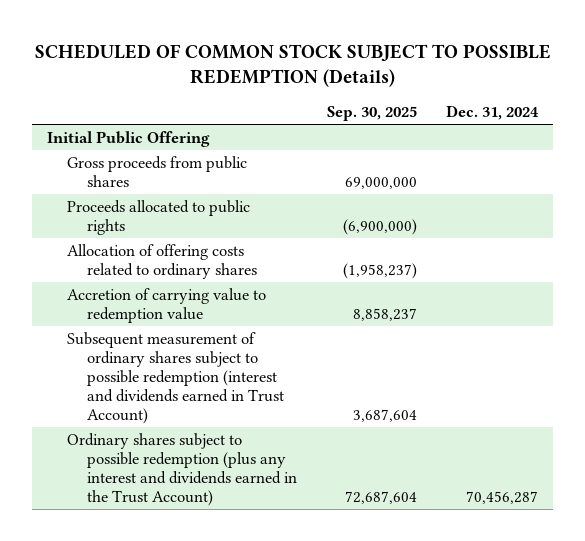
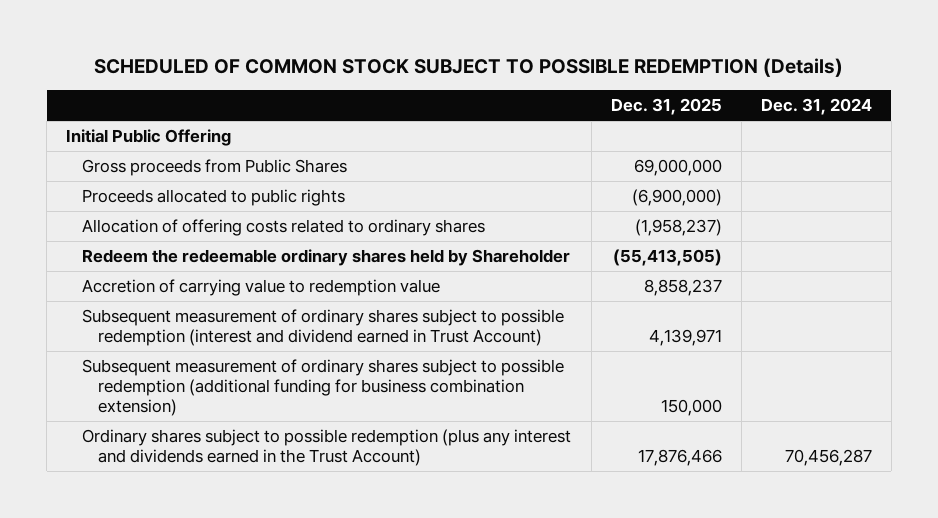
- | Sep. 30, 2025 | Dec. 31, 2024
+ | Dec. 31, 2025 | Dec. 31, 2024
- Gross proceeds from public shares | 69,000,000 |
+ Gross proceeds from Public Shares | 69,000,000 |
+ Redeem the redeemable ordinary shares held by Shareholder | (55,413,505) |
- Subsequent measurement of ordinary shares subject to possible redemption (interest and dividends earned in Trust Account) | 3,687,604 |
+ Subsequent measurement of ordinary shares subject to possible redemption (interest and dividend earned in Trust Account) | 4,139,971 |
+ Subsequent measurement of ordinary shares subject to possible redemption (additional funding for business combination extension) | 150,000 |

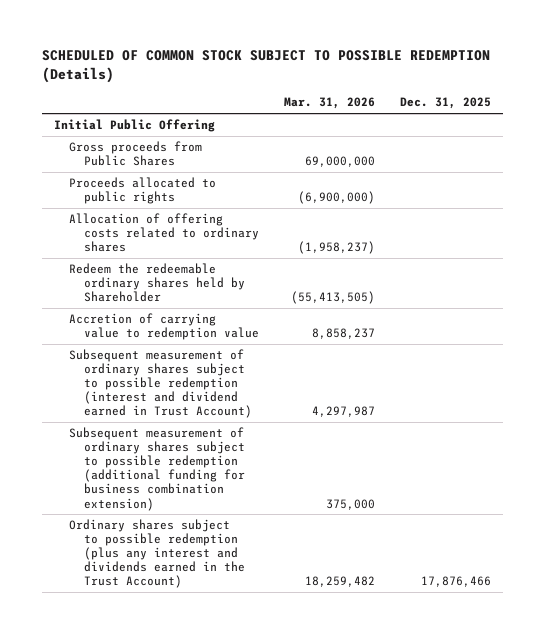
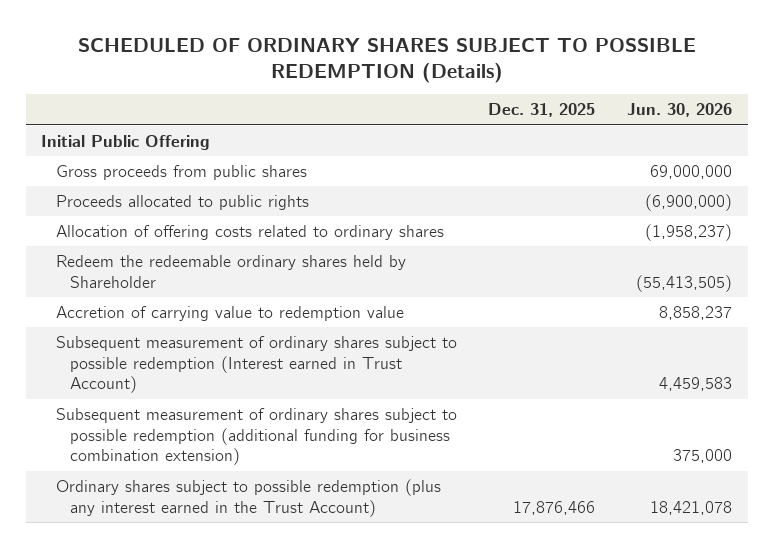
- SCHEDULED OF COMMON STOCK SUBJECT TO POSSIBLE REDEMPTION (Details)
+ SCHEDULED OF ORDINARY SHARES SUBJECT TO POSSIBLE REDEMPTION (Details)
- | Mar. 31, 2026 | Dec. 31, 2025
+ | Dec. 31, 2025 | Jun. 30, 2026
- Gross proceeds from Public Shares | 69,000,000 |
+ Gross proceeds from public shares | | 69,000,000
- Subsequent measurement of ordinary shares subject to possible redemption (interest and dividend earned in Trust Account) | 4,297,987 |
+ Subsequent measurement of ordinary shares subject to possible redemption (Interest earned in Trust Account) | | 4,459,583
- Ordinary shares subject to possible redemption (plus any interest and dividends earned in the Trust Account) | 18,259,482 | 17,876,466
+ Ordinary shares subject to possible redemption (plus any interest earned in the Trust Account) | 17,876,466 | 18,421,078

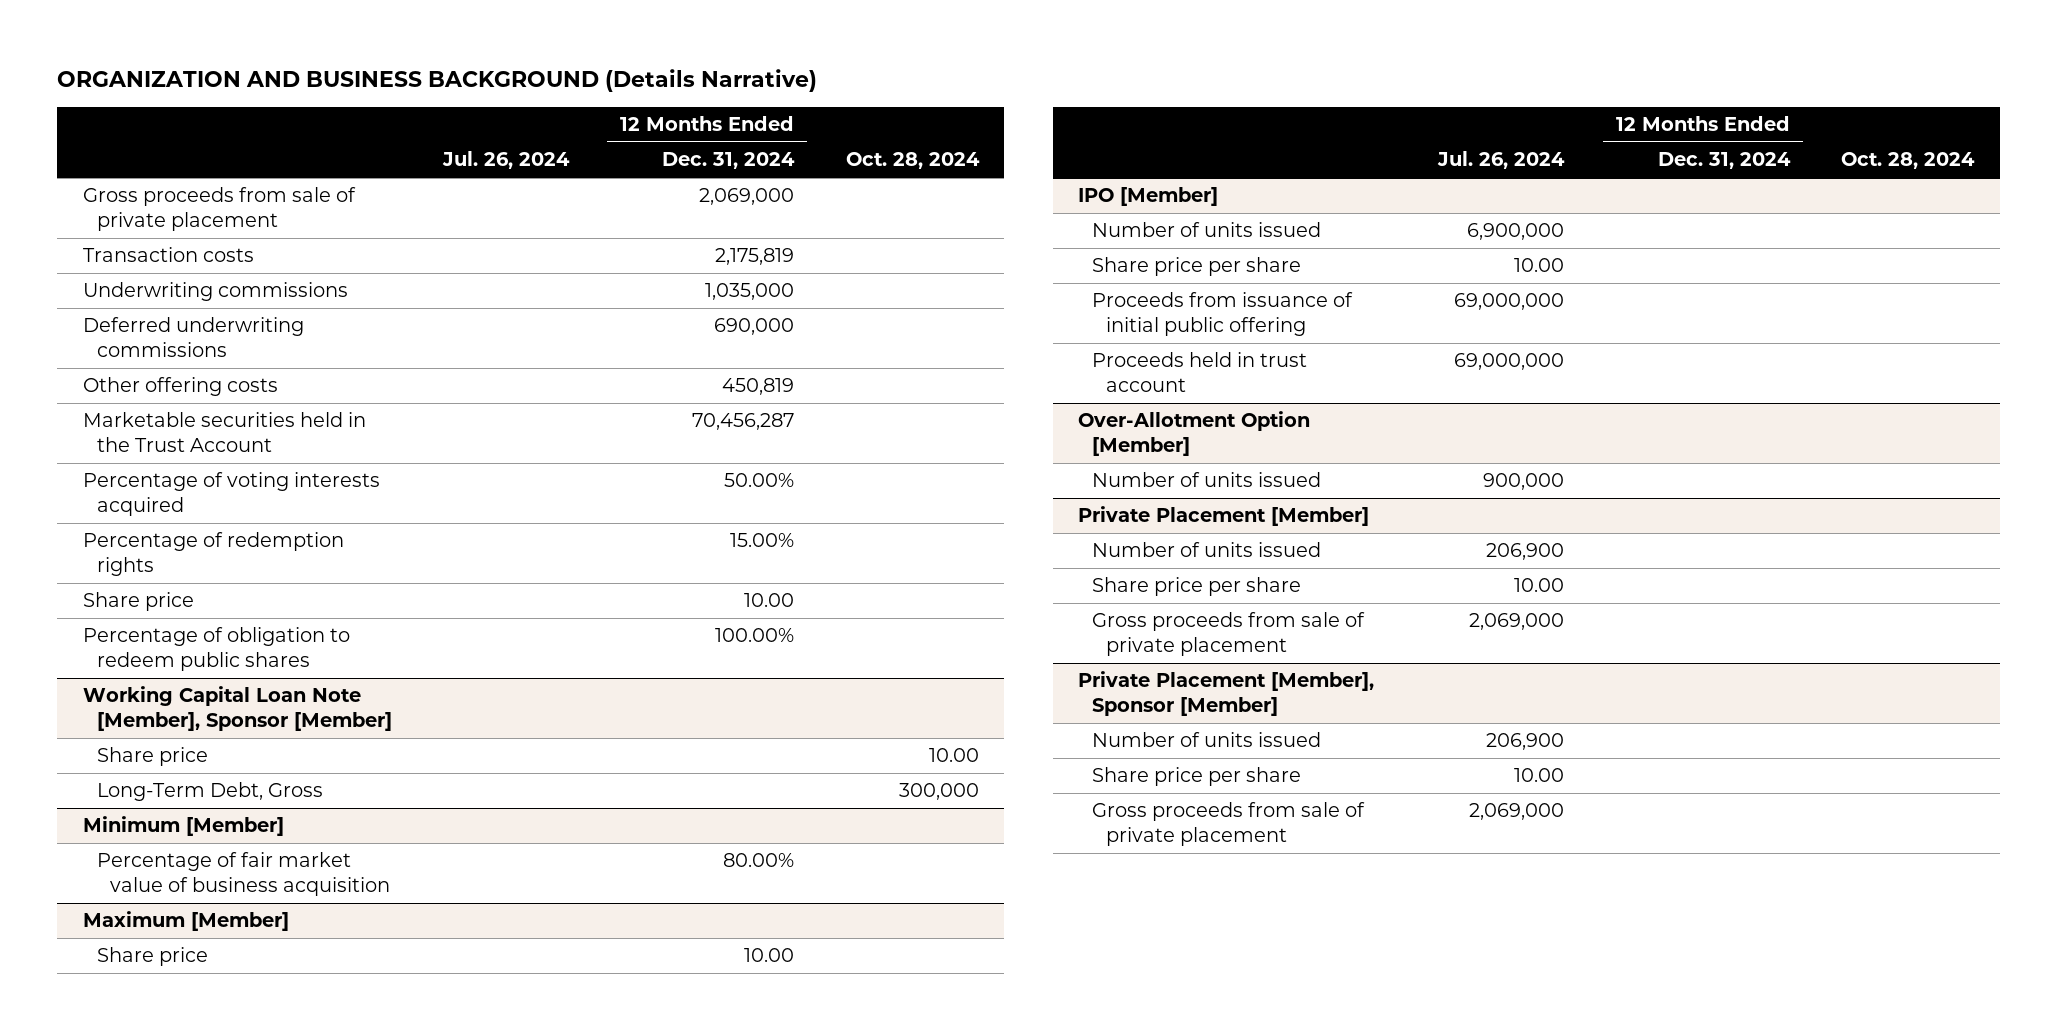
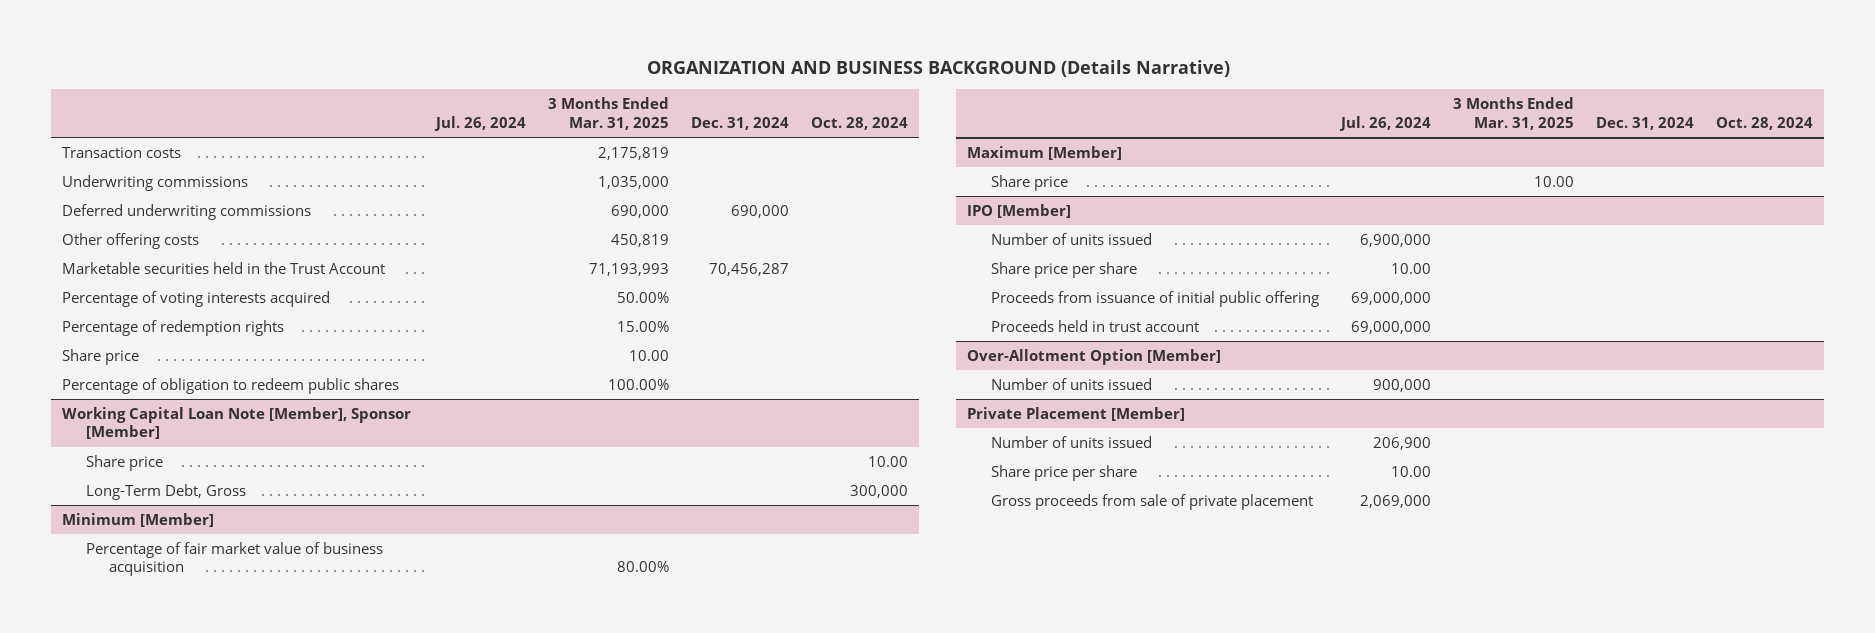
- | Jul. 26, 2024 | 12 Months Ended Dec. 31, 2024 | Oct. 28, 2024
+ | Jul. 26, 2024 | 3 Months Ended Mar. 31, 2025 | Dec. 31, 2024 | Oct. 28, 2024
- Gross proceeds from sale of private placement | | 2,069,000 |
- Private Placement [Member], Sponsor [Member]
- Number of units issued | 206,900 | |
- Share price per share | 10.00 | |
- Gross proceeds from sale of private placement | 2,069,000 | |

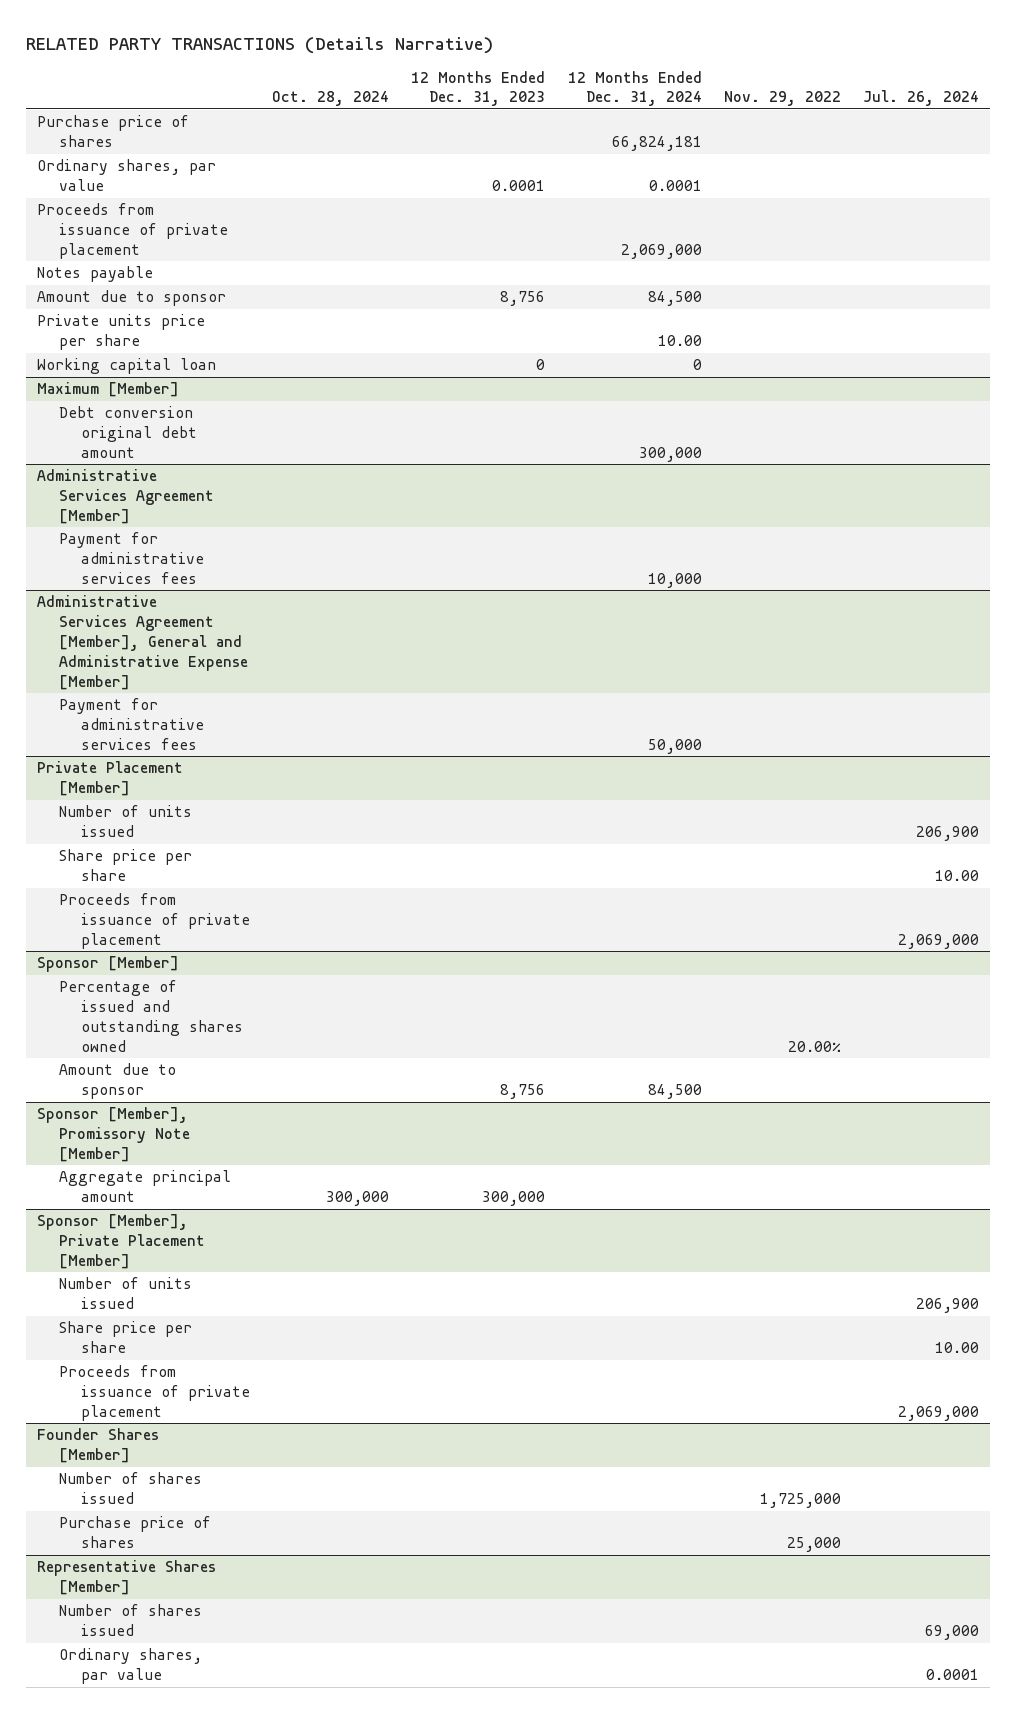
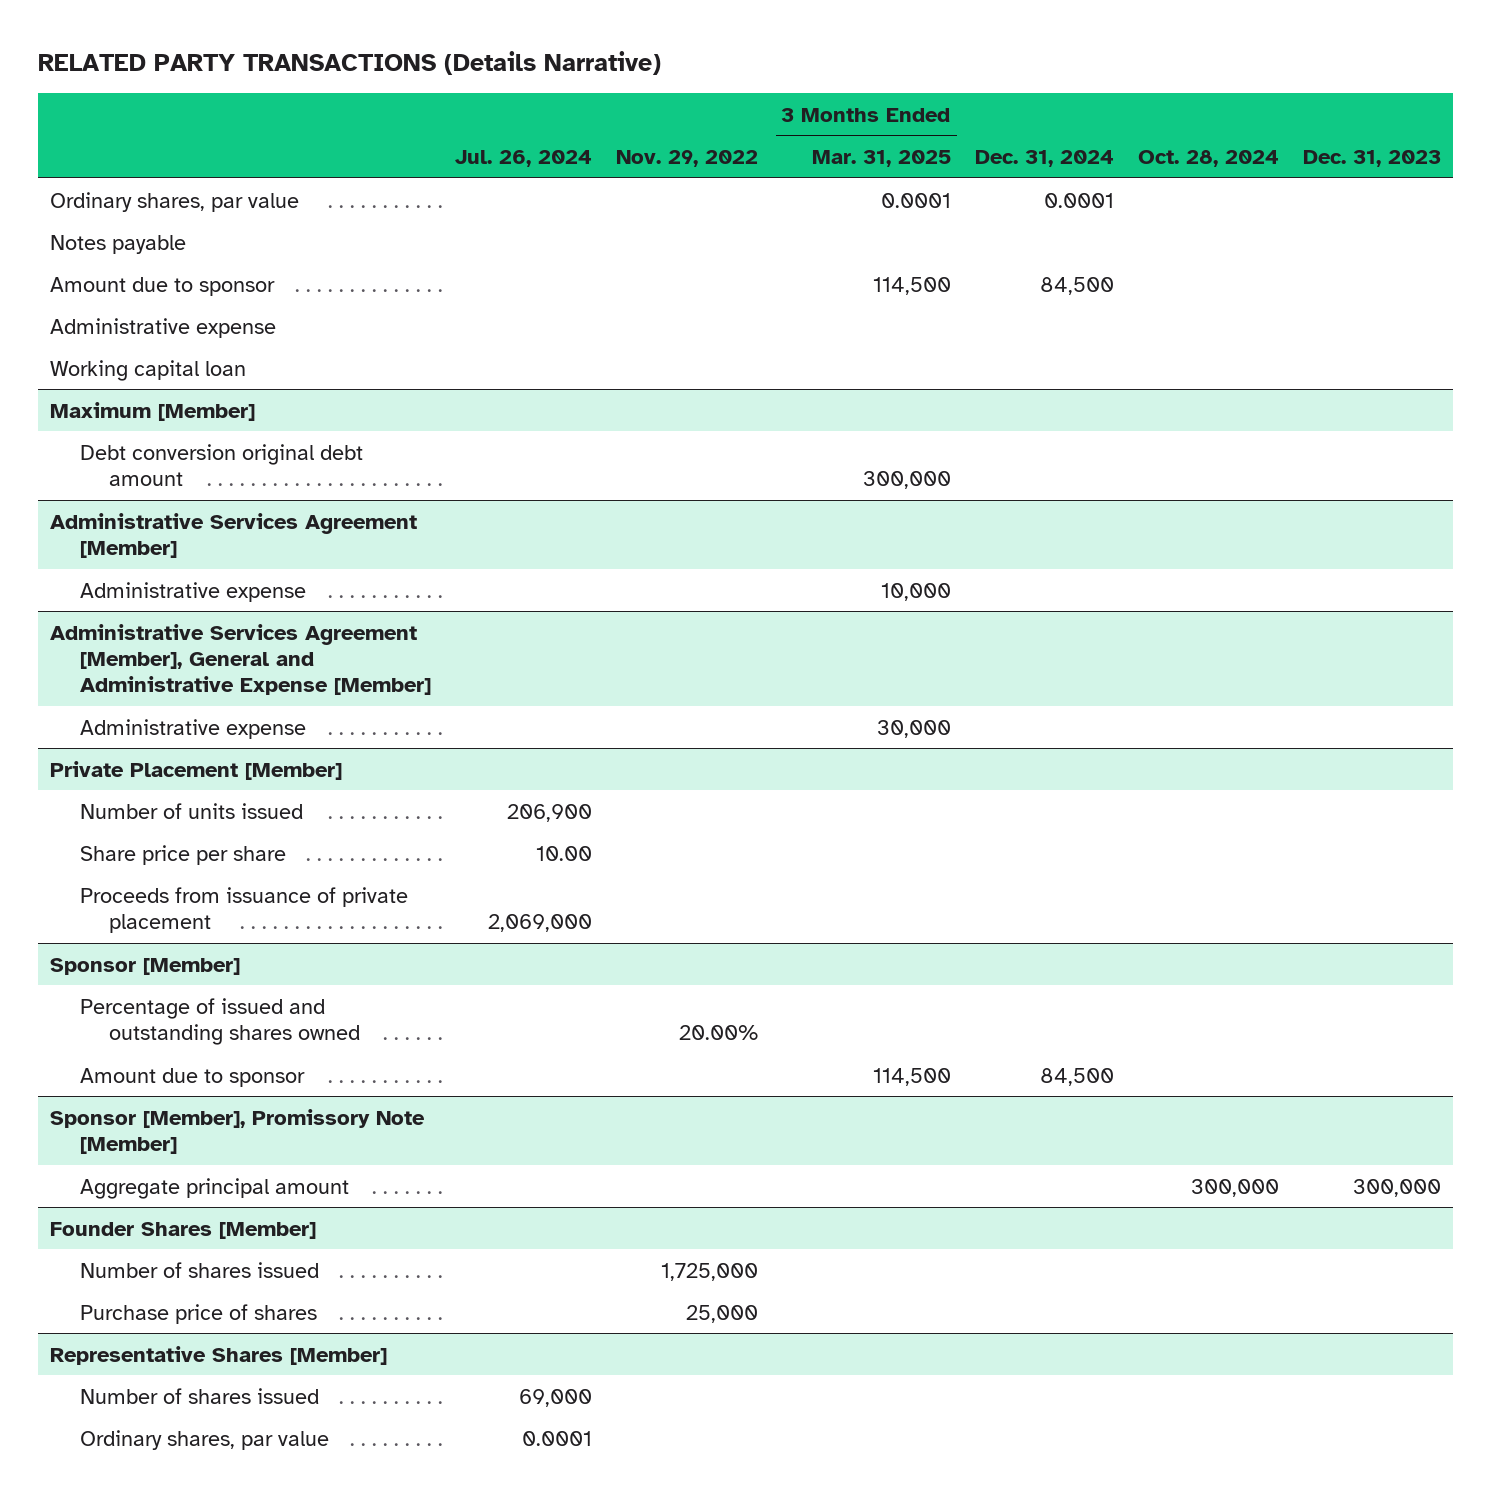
- | Oct. 28, 2024 | 12 Months Ended Dec. 31, 2023 | 12 Months Ended Dec. 31, 2024 | Nov. 29, 2022 | Jul. 26, 2024
+ | Jul. 26, 2024 | Nov. 29, 2022 | 3 Months Ended Mar. 31, 2025 | Dec. 31, 2024 | Oct. 28, 2024 | Dec. 31, 2023
- Purchase price of shares | | | 66,824,181 | |
- Proceeds from issuance of private placement | | | 2,069,000 | |
- Private units price per share | | | 10.00 | |
+ Administrative expense
@ Administrative Services Agreement [Member]
- Payment for administrative services fees | | | 10,000 | |
+ Administrative expense | | | 10,000 | | |
@ Administrative Services Agreement [Member], General and Administrative Expense [Member]
- Payment for administrative services fees | | | 50,000 | |
+ Administrative expense | | | 30,000 | | |
- Sponsor [Member], Private Placement [Member]
- Number of units issued | | | | | 206,900
- Share price per share | | | | | 10.00
- Proceeds from issuance of private placement | | | | | 2,069,000

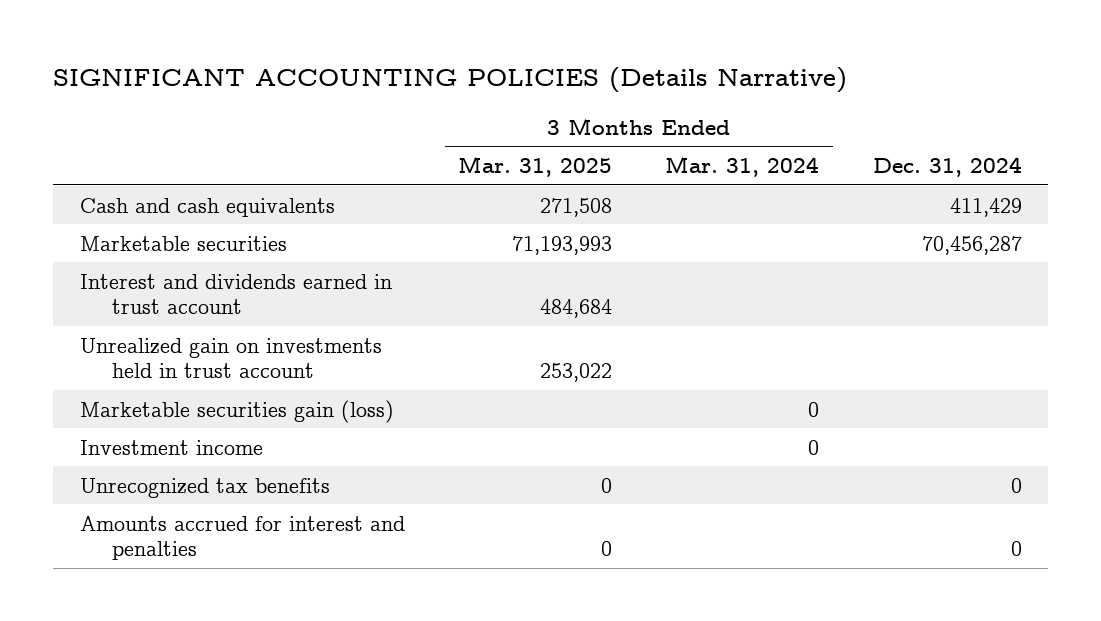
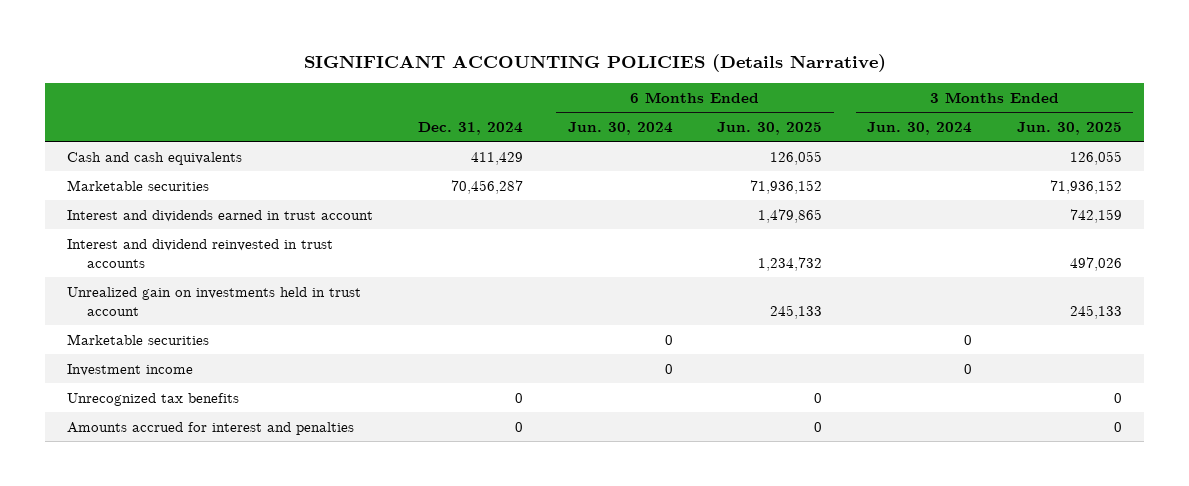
- | 3 Months Ended Mar. 31, 2025 | 3 Months Ended Mar. 31, 2024 | Dec. 31, 2024
+ | Dec. 31, 2024 | 6 Months Ended Jun. 30, 2024 | 6 Months Ended Jun. 30, 2025 | 3 Months Ended Jun. 30, 2024 | 3 Months Ended Jun. 30, 2025
+ Interest and dividend reinvested in trust accounts | | | 1,234,732 | | 497,026
- Marketable securities gain (loss) | | 0 |
+ Marketable securities | | 0 | | 0 |

